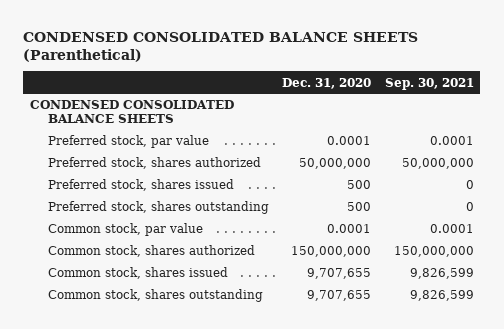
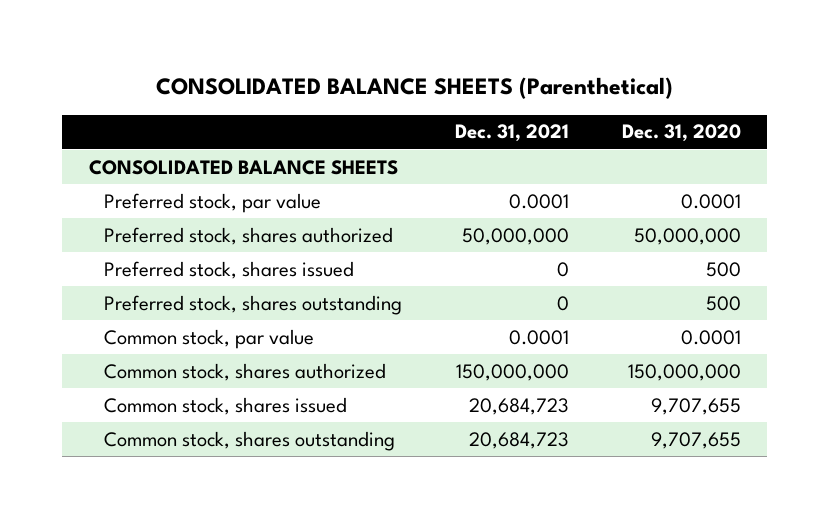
- CONDENSED CONSOLIDATED BALANCE SHEETS (Parenthetical)
+ CONSOLIDATED BALANCE SHEETS (Parenthetical)
- | Dec. 31, 2020 | Sep. 30, 2021
+ | Dec. 31, 2021 | Dec. 31, 2020
- CONDENSED CONSOLIDATED BALANCE SHEETS
+ CONSOLIDATED BALANCE SHEETS

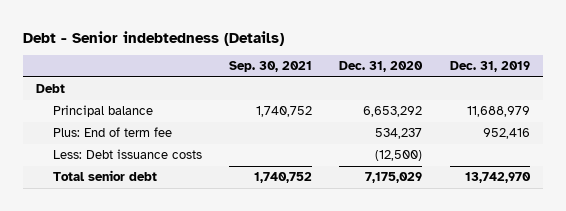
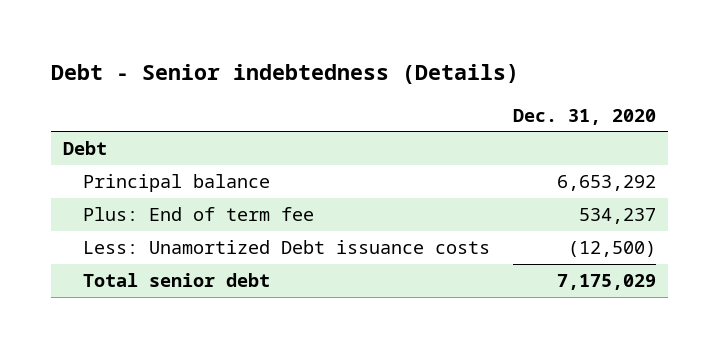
- | Sep. 30, 2021 | Dec. 31, 2020 | Dec. 31, 2019
+ | Dec. 31, 2020
- Less: Debt issuance costs | | (12,500) |
+ Less: Unamortized Debt issuance costs | (12,500)

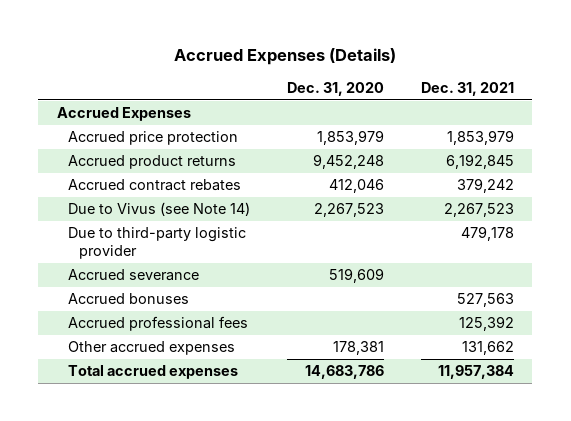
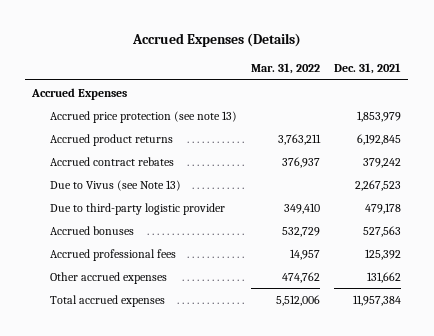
- | Dec. 31, 2020 | Dec. 31, 2021
+ | Mar. 31, 2022 | Dec. 31, 2021
- Accrued price protection | 1,853,979 | 1,853,979
+ Accrued price protection (see note 13) | | 1,853,979
- Due to Vivus (see Note 14) | 2,267,523 | 2,267,523
+ Due to Vivus (see Note 13) | | 2,267,523
- Accrued severance | 519,609 |

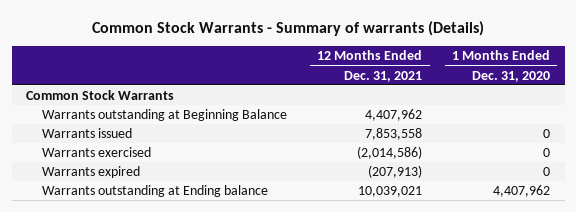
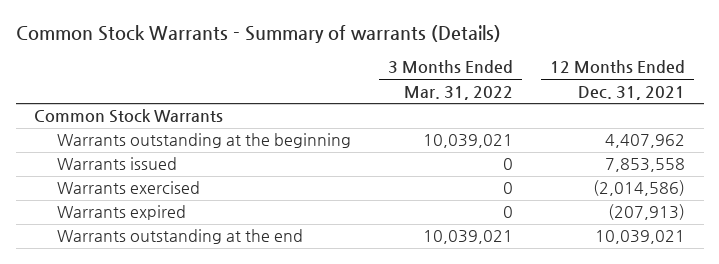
- | 12 Months Ended Dec. 31, 2021 | 1 Months Ended Dec. 31, 2020
+ | 3 Months Ended Mar. 31, 2022 | 12 Months Ended Dec. 31, 2021
- Warrants outstanding at Beginning Balance | 4,407,962 |
+ Warrants outstanding at the beginning | 10,039,021 | 4,407,962
- Warrants outstanding at Ending balance | 10,039,021 | 4,407,962
+ Warrants outstanding at the end | 10,039,021 | 10,039,021

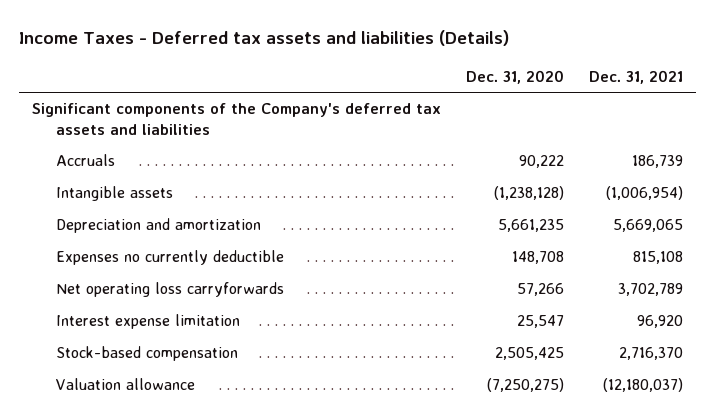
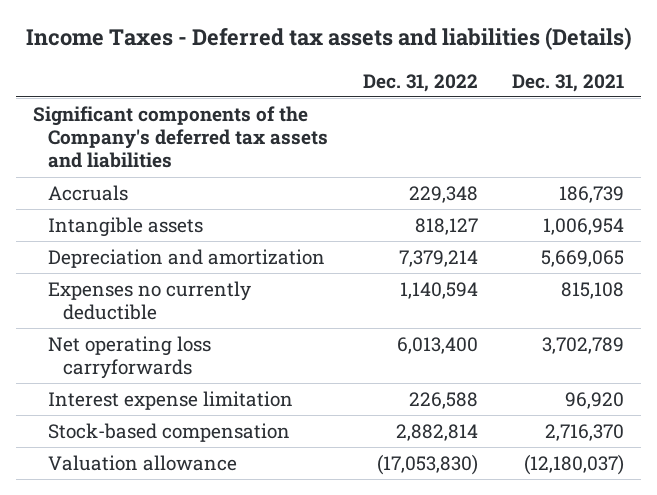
- | Dec. 31, 2020 | Dec. 31, 2021
+ | Dec. 31, 2022 | Dec. 31, 2021
- Intangible assets | (1,238,128) | (1,006,954)
+ Intangible assets | 818,127 | 1,006,954

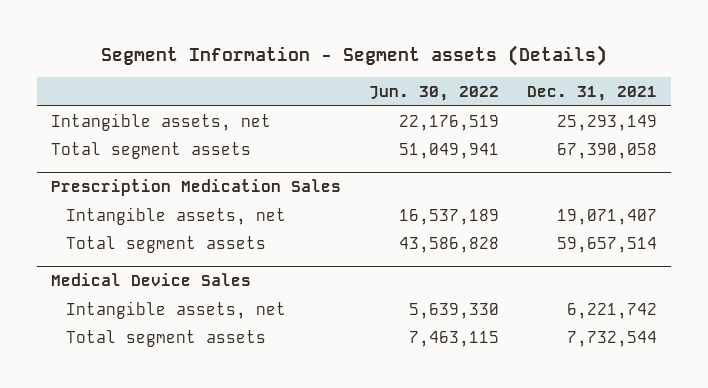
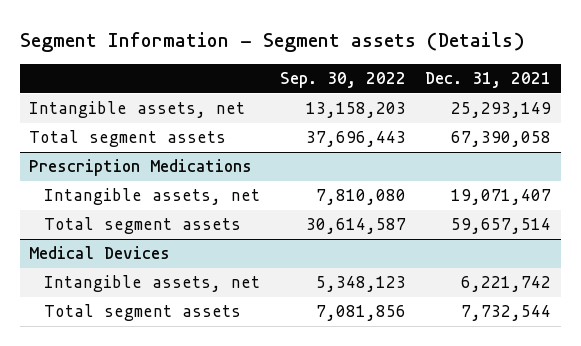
- | Jun. 30, 2022 | Dec. 31, 2021
+ | Sep. 30, 2022 | Dec. 31, 2021
- Prescription Medication Sales
+ Prescription Medications
- Medical Device Sales
+ Medical Devices

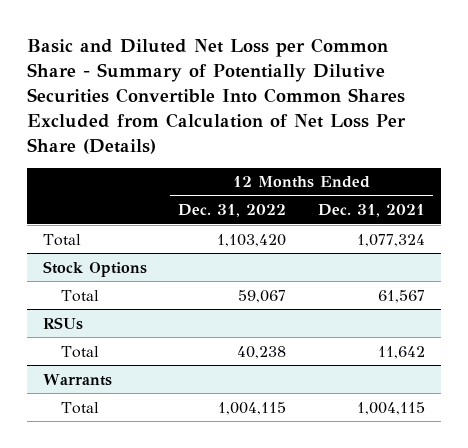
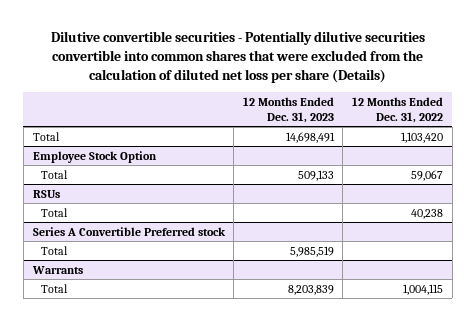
- Basic and Diluted Net Loss per Common Share - Summary of Potentially Dilutive Securities Convertible Into Common Shares Excluded from Calculation of Net Loss Per Share (Details)
+ Dilutive convertible securities - Potentially dilutive securities convertible into common shares that were excluded from the calculation of diluted net loss per share (Details)
- | 12 Months Ended Dec. 31, 2022 | 12 Months Ended Dec. 31, 2021
+ | 12 Months Ended Dec. 31, 2023 | 12 Months Ended Dec. 31, 2022
- Stock Options
+ Employee Stock Option
+ Series A Convertible Preferred stock
+ Total | 5,985,519 |

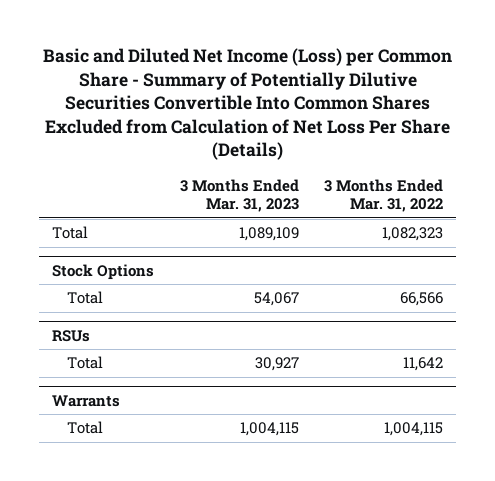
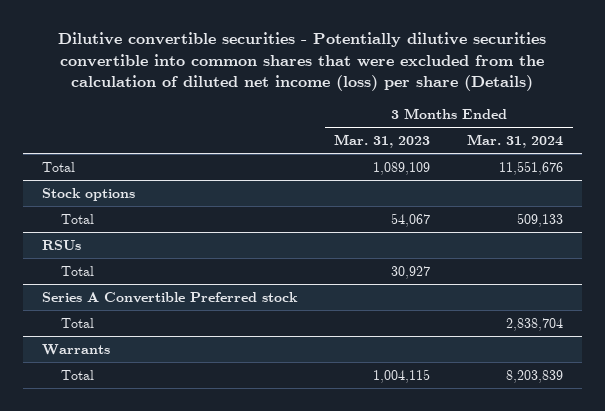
- Basic and Diluted Net Income (Loss) per Common Share - Summary of Potentially Dilutive Securities Convertible Into Common Shares Excluded from Calculation of Net Loss Per Share (Details)
+ Dilutive convertible securities - Potentially dilutive securities convertible into common shares that were excluded from the calculation of diluted net income (loss) per share (Details)
- | 3 Months Ended Mar. 31, 2023 | 3 Months Ended Mar. 31, 2022
+ | 3 Months Ended Mar. 31, 2023 | 3 Months Ended Mar. 31, 2024
- Stock Options
+ Stock options
+ Series A Convertible Preferred stock
+ Total | | 2,838,704

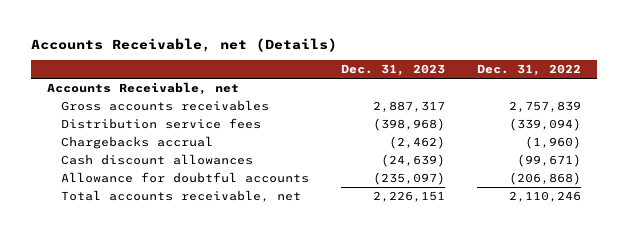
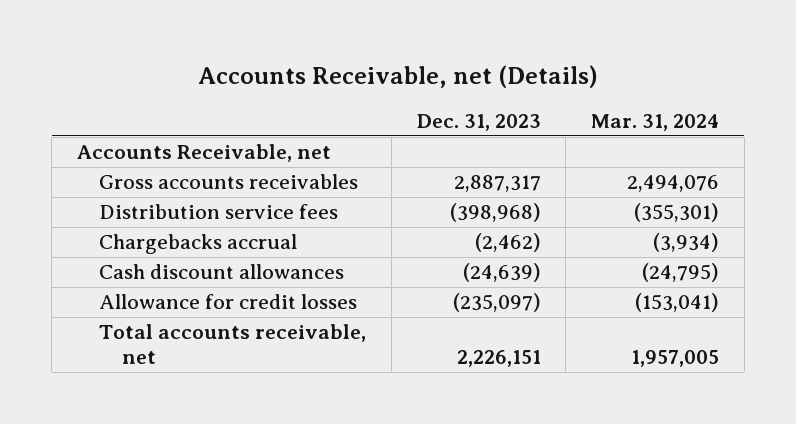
- | Dec. 31, 2023 | Dec. 31, 2022
+ | Dec. 31, 2023 | Mar. 31, 2024
- Allowance for doubtful accounts | (235,097) | (206,868)
+ Allowance for credit losses | (235,097) | (153,041)

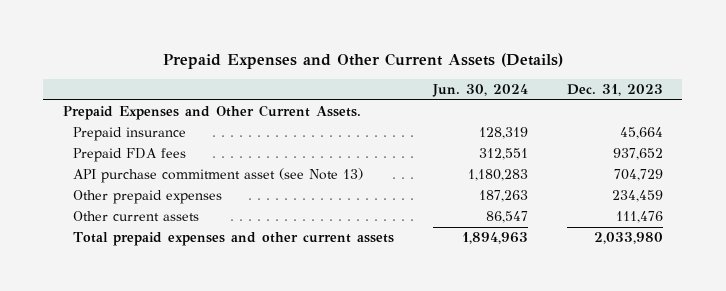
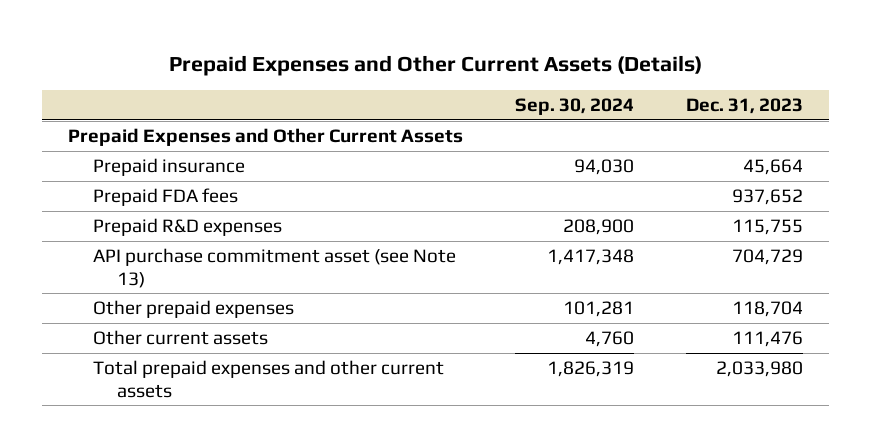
- | Jun. 30, 2024 | Dec. 31, 2023
+ | Sep. 30, 2024 | Dec. 31, 2023
- Prepaid Expenses and Other Current Assets.
+ Prepaid Expenses and Other Current Assets
+ Prepaid R&D expenses | 208,900 | 115,755
- Other prepaid expenses | 187,263 | 234,459
+ Other prepaid expenses | 101,281 | 118,704

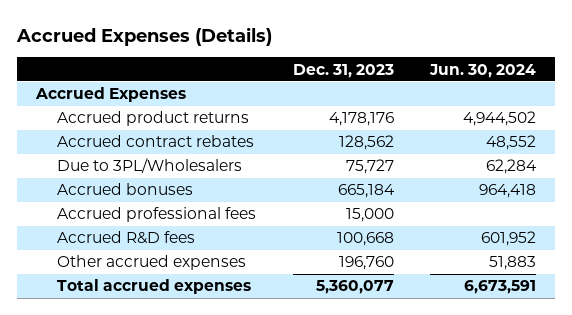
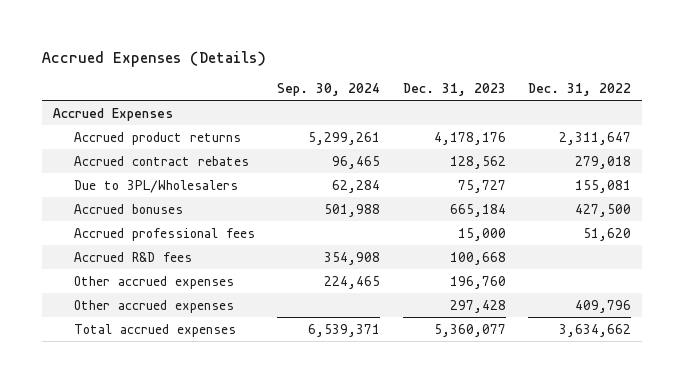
- | Dec. 31, 2023 | Jun. 30, 2024
+ | Sep. 30, 2024 | Dec. 31, 2023 | Dec. 31, 2022
+ Other accrued expenses | | 297,428 | 409,796

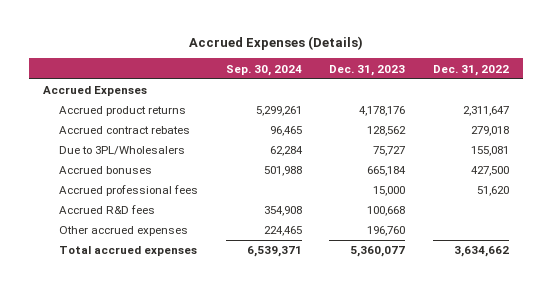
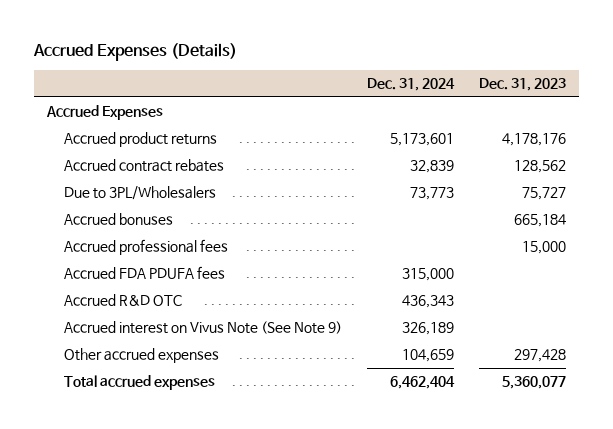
- | Sep. 30, 2024 | Dec. 31, 2023 | Dec. 31, 2022
+ | Dec. 31, 2024 | Dec. 31, 2023
- Accrued R&D fees | 354,908 | 100,668 |
- Other accrued expenses | 224,465 | 196,760 |
+ Accrued FDA PDUFA fees | 315,000 |
+ Accrued R&D OTC | 436,343 |
+ Accrued interest on Vivus Note (See Note 9) | 326,189 |
+ Other accrued expenses | 104,659 | 297,428

